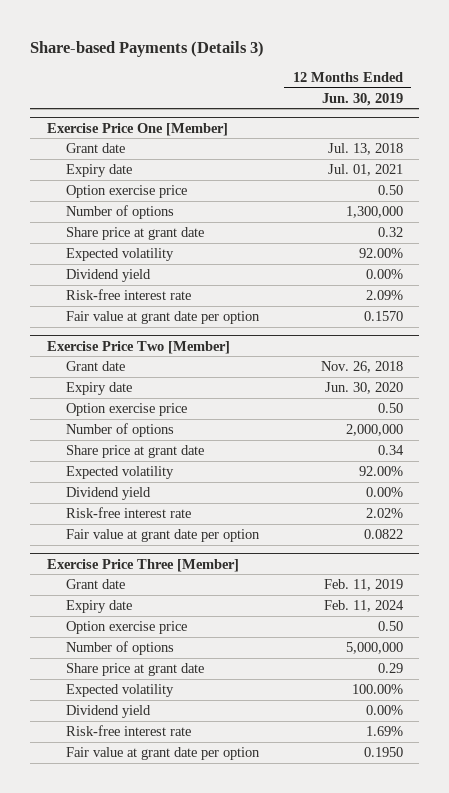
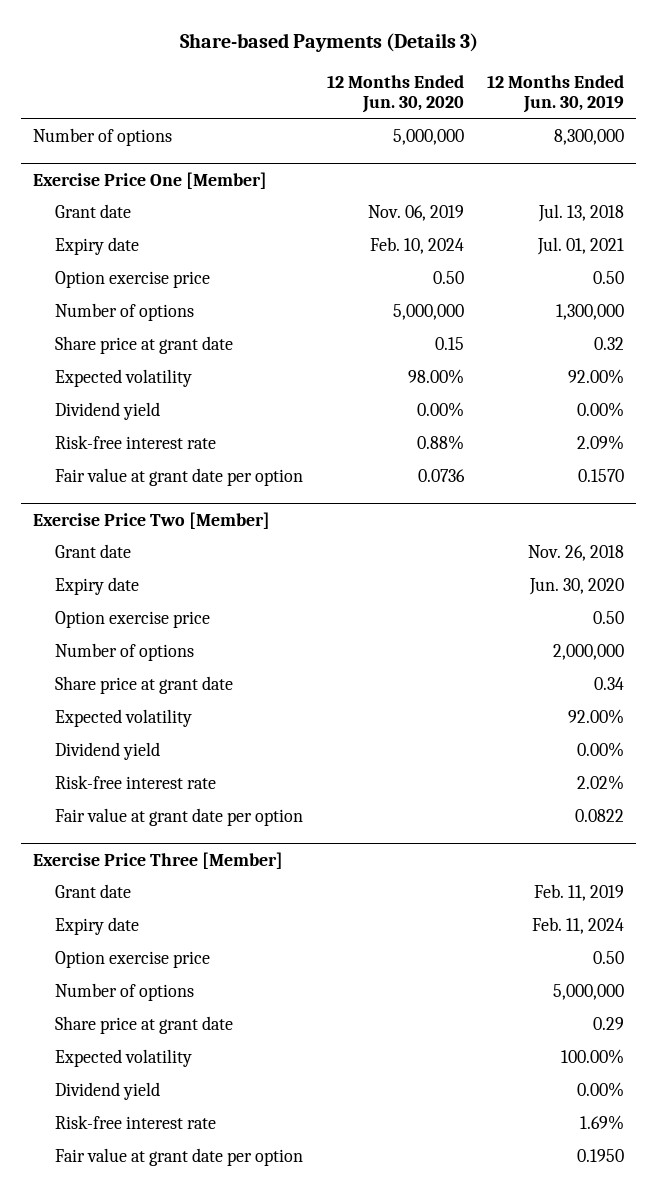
- | 12 Months Ended Jun. 30, 2019
+ | 12 Months Ended Jun. 30, 2020 | 12 Months Ended Jun. 30, 2019
+ Number of options | 5,000,000 | 8,300,000

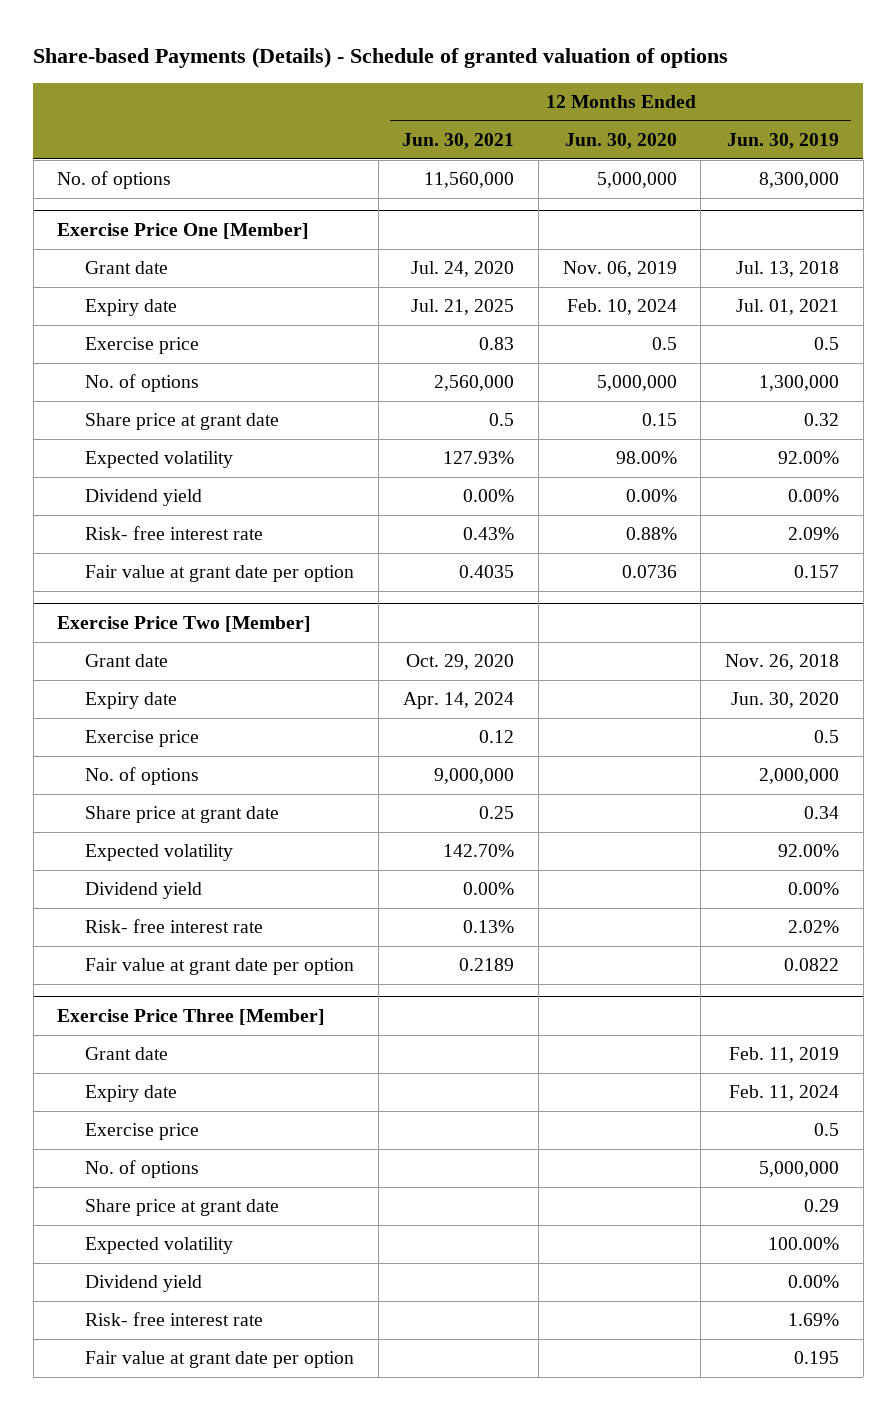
- Share-based Payments (Details 3)
+ Share-based Payments (Details) - Schedule of granted valuation of options
- | 12 Months Ended Jun. 30, 2020 | 12 Months Ended Jun. 30, 2019
+ | 12 Months Ended Jun. 30, 2021 | 12 Months Ended Jun. 30, 2020 | 12 Months Ended Jun. 30, 2019
- Number of options | 5,000,000 | 8,300,000
+ No. of options | 11,560,000 | 5,000,000 | 8,300,000
@ Exercise Price One [Member]
- Option exercise price | 0.50 | 0.50
- Number of options | 5,000,000 | 1,300,000
+ Exercise price | 0.83 | 0.5 | 0.5
+ No. of options | 2,560,000 | 5,000,000 | 1,300,000
- Risk-free interest rate | 0.88% | 2.09%
- Fair value at grant date per option | 0.0736 | 0.1570
+ Risk- free interest rate | 0.43% | 0.88% | 2.09%
+ Fair value at grant date per option | 0.4035 | 0.0736 | 0.157
@ Exercise Price Two [Member]
- Option exercise price | | 0.50
- Number of options | | 2,000,000
+ Exercise price | 0.12 | | 0.5
+ No. of options | 9,000,000 | | 2,000,000
- Risk-free interest rate | | 2.02%
+ Risk- free interest rate | 0.13% | | 2.02%
@ Exercise Price Three [Member]
- Option exercise price | | 0.50
- Number of options | | 5,000,000
+ Exercise price | | | 0.5
+ No. of options | | | 5,000,000
- Risk-free interest rate | | 1.69%
- Fair value at grant date per option | | 0.1950
+ Risk- free interest rate | | | 1.69%
+ Fair value at grant date per option | | | 0.195

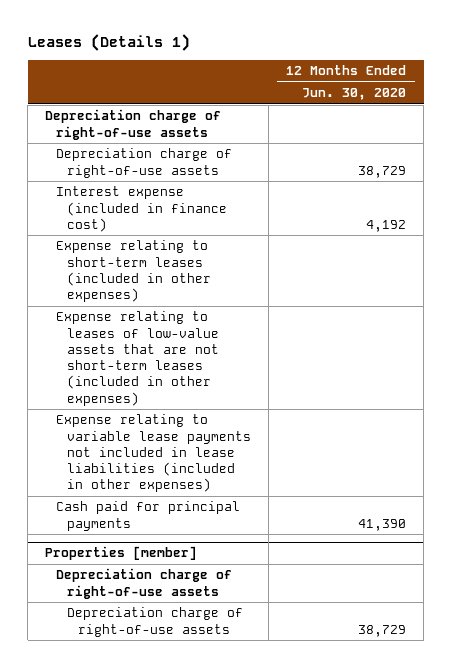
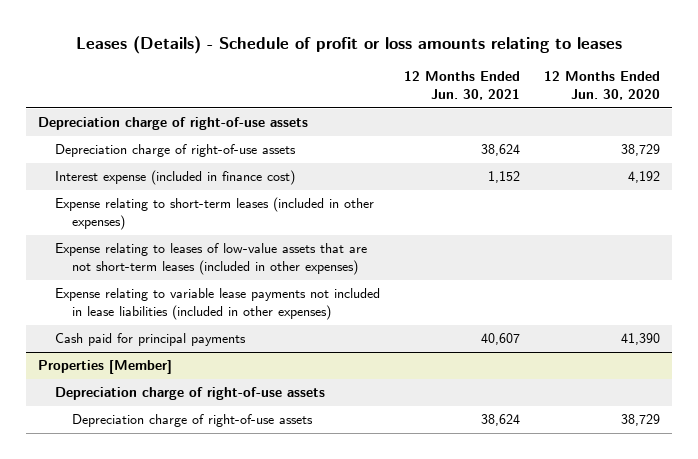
- Leases (Details 1)
+ Leases (Details) - Schedule of profit or loss amounts relating to leases
- | 12 Months Ended Jun. 30, 2020
+ | 12 Months Ended Jun. 30, 2021 | 12 Months Ended Jun. 30, 2020
- Properties [member]
+ Properties [Member]

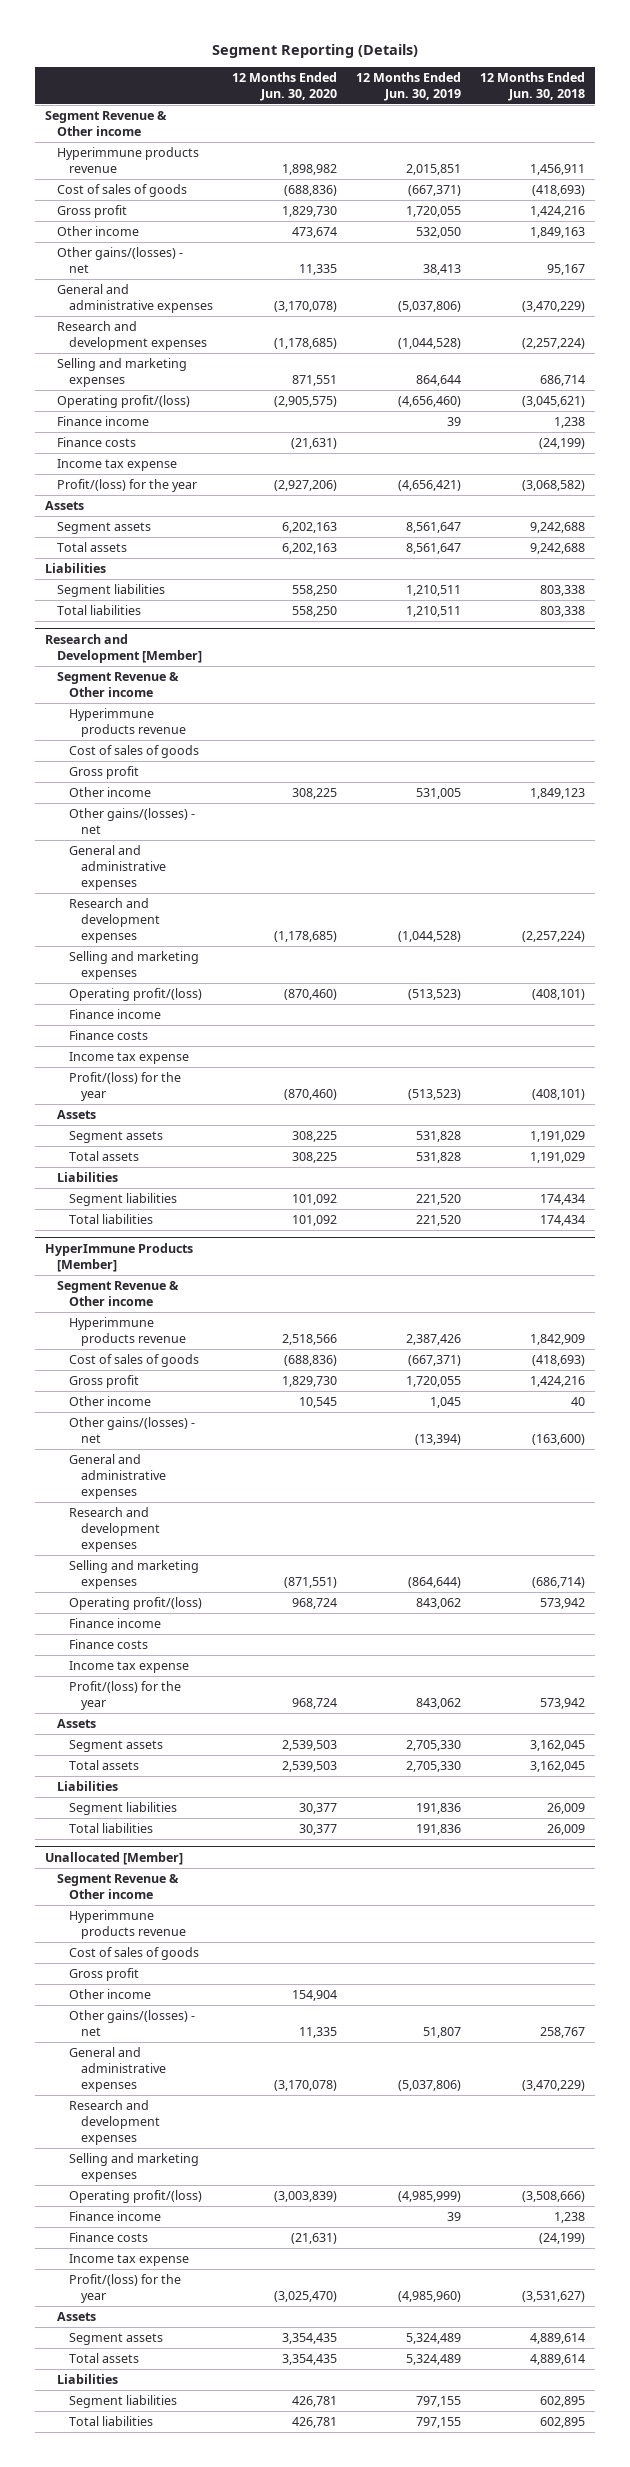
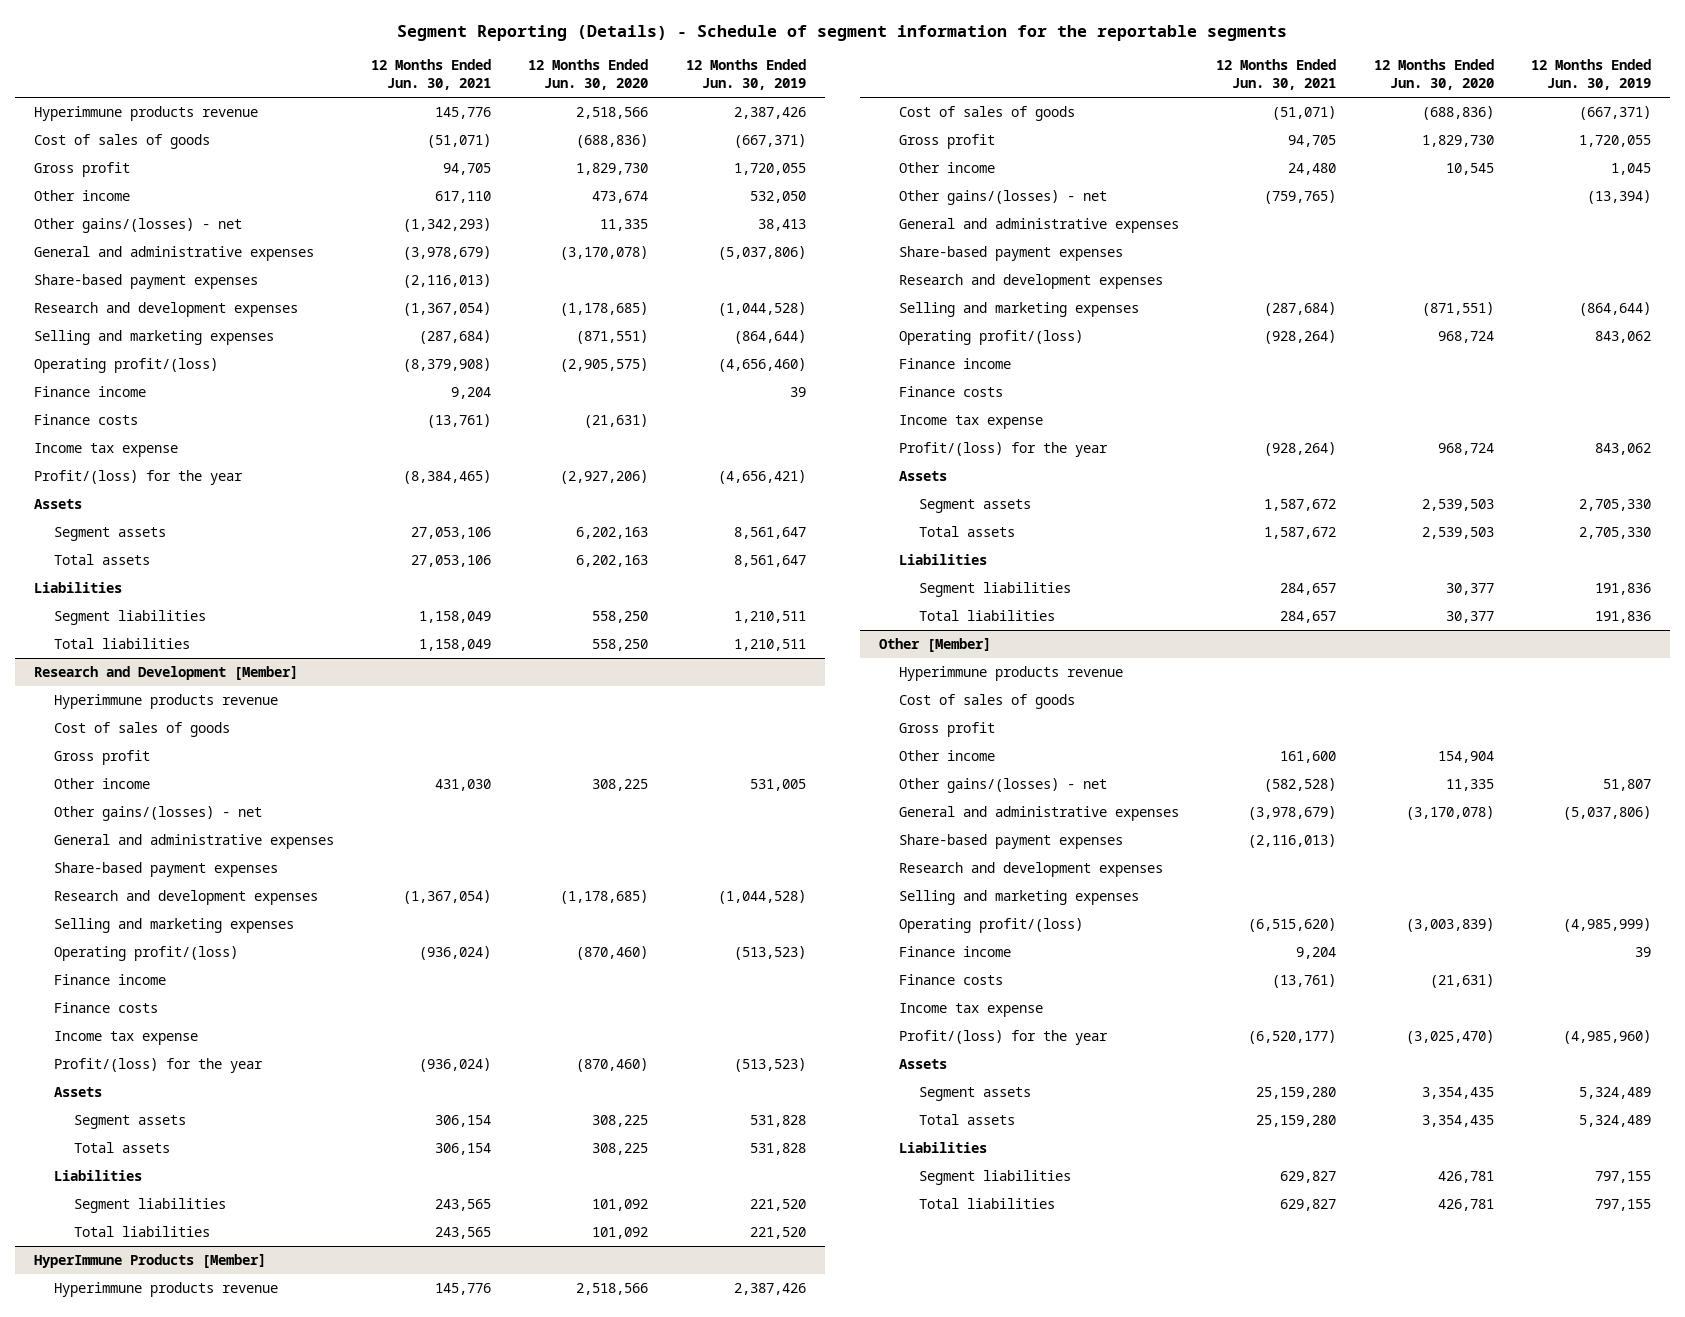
- Segment Reporting (Details)
+ Segment Reporting (Details) - Schedule of segment information for the reportable segments
- | 12 Months Ended Jun. 30, 2020 | 12 Months Ended Jun. 30, 2019 | 12 Months Ended Jun. 30, 2018
+ | 12 Months Ended Jun. 30, 2021 | 12 Months Ended Jun. 30, 2020 | 12 Months Ended Jun. 30, 2019
- Segment Revenue & Other income
- Hyperimmune products revenue | 1,898,982 | 2,015,851 | 1,456,911
+ Hyperimmune products revenue | 145,776 | 2,518,566 | 2,387,426
+ Share-based payment expenses | (2,116,013) | |
- Selling and marketing expenses | 871,551 | 864,644 | 686,714
+ Selling and marketing expenses | (287,684) | (871,551) | (864,644)
@ Research and Development [Member]
- Segment Revenue & Other income
+ Share-based payment expenses
@ HyperImmune Products [Member]
- Segment Revenue & Other income
+ Share-based payment expenses
- Unallocated [Member]
- Segment Revenue & Other income
+ Other [Member]
+ Share-based payment expenses | (2,116,013) | |

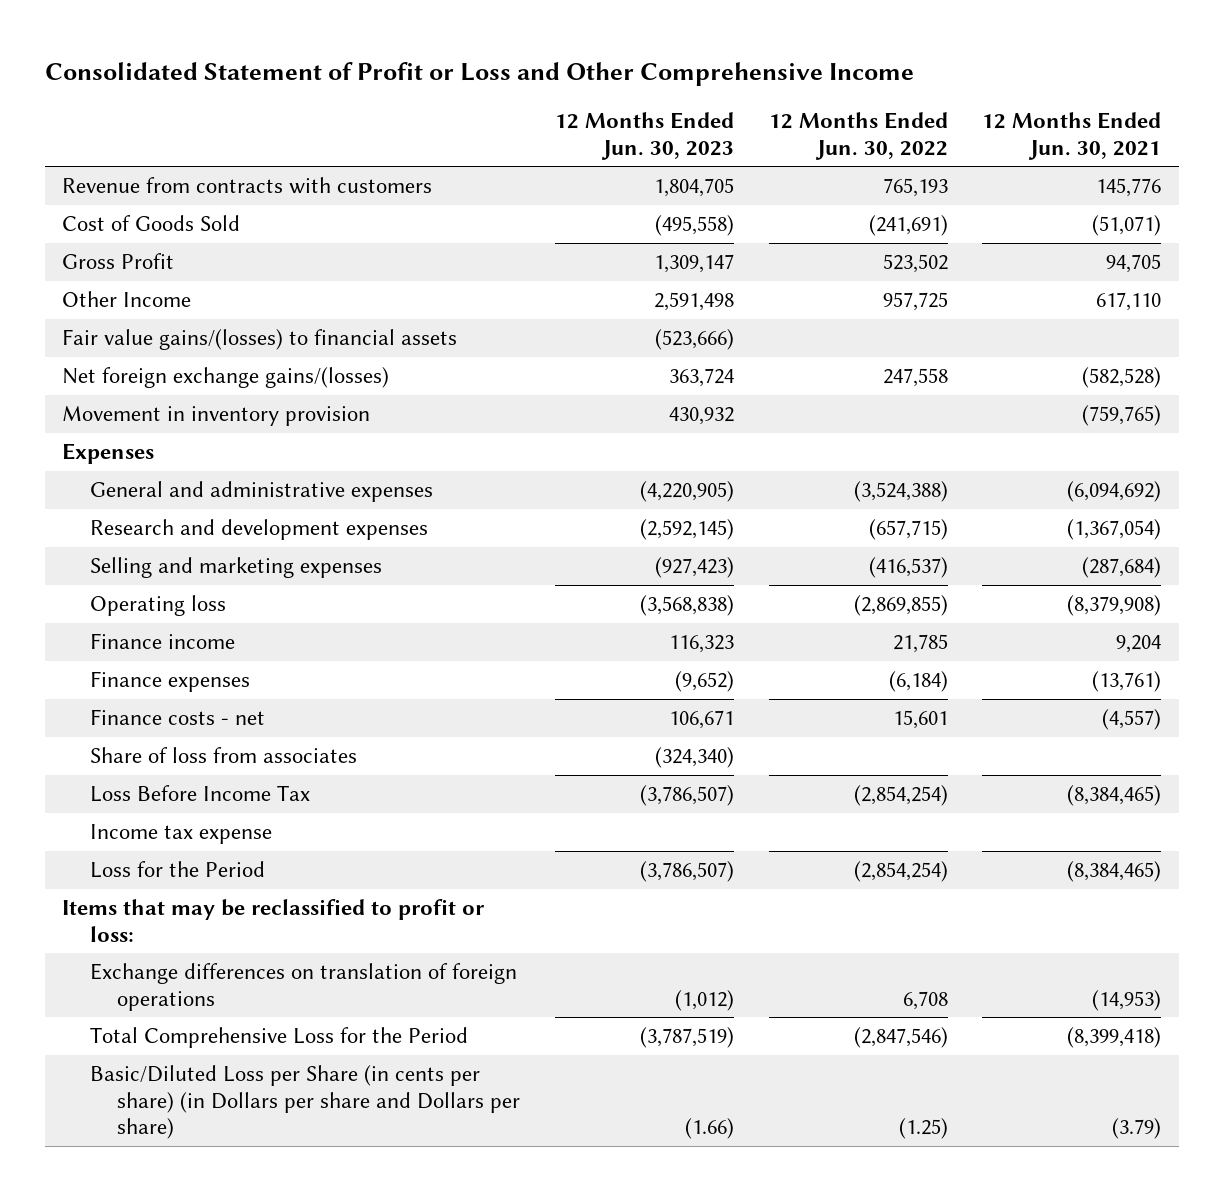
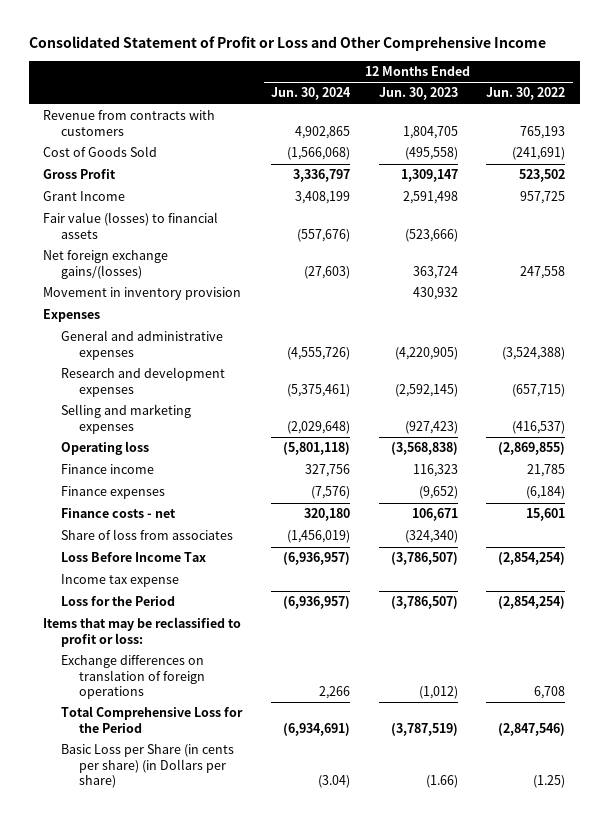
- | 12 Months Ended Jun. 30, 2023 | 12 Months Ended Jun. 30, 2022 | 12 Months Ended Jun. 30, 2021
+ | 12 Months Ended Jun. 30, 2024 | 12 Months Ended Jun. 30, 2023 | 12 Months Ended Jun. 30, 2022
- Other Income | 2,591,498 | 957,725 | 617,110
- Fair value gains/(losses) to financial assets | (523,666) | |
+ Grant Income | 3,408,199 | 2,591,498 | 957,725
+ Fair value (losses) to financial assets | (557,676) | (523,666) |
- Basic/Diluted Loss per Share (in cents per share) (in Dollars per share and Dollars per share) | (1.66) | (1.25) | (3.79)
+ Basic Loss per Share (in cents per share) (in Dollars per share) | (3.04) | (1.66) | (1.25)

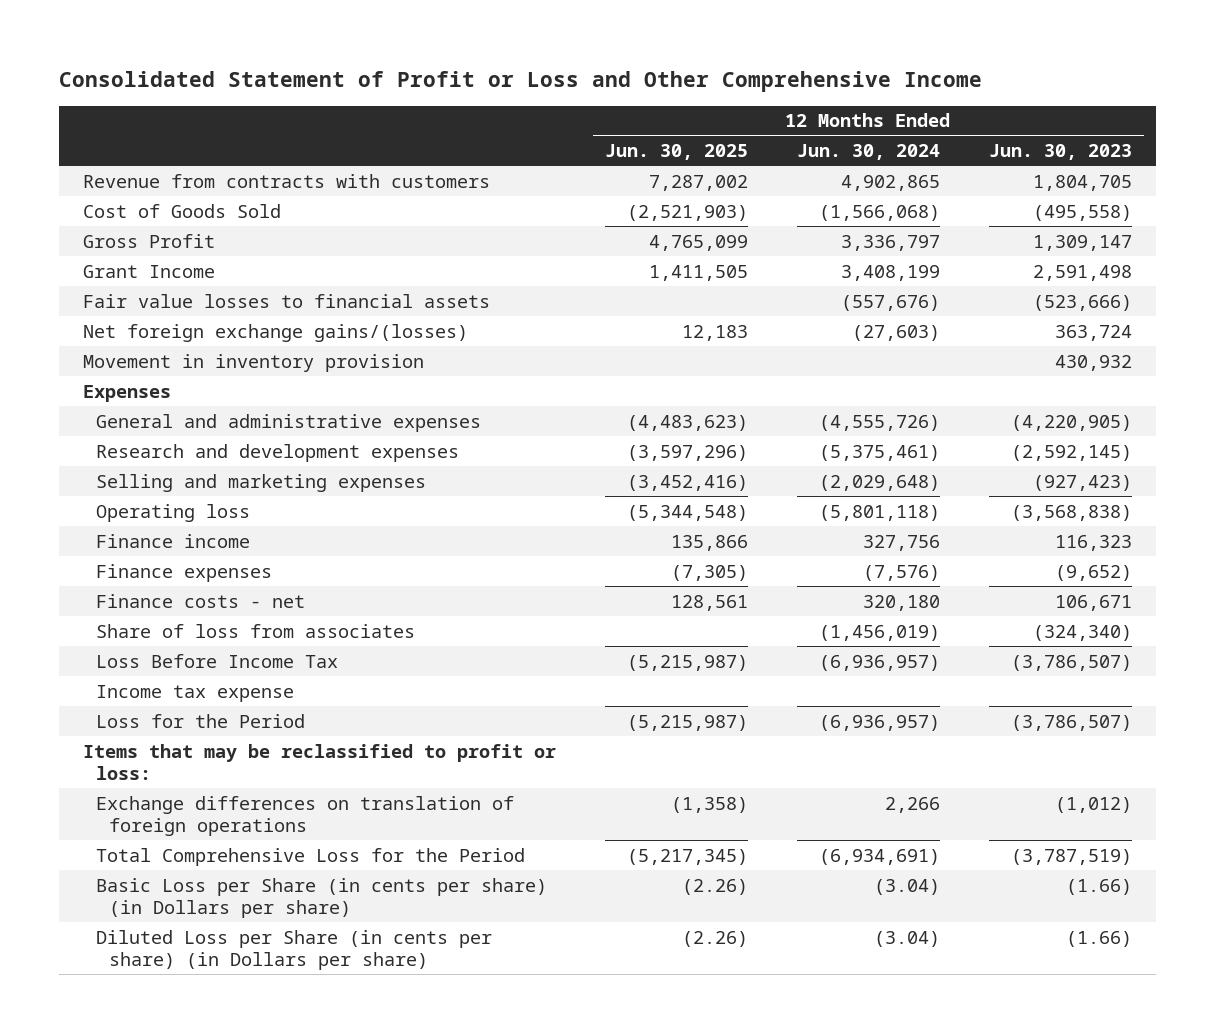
- | 12 Months Ended Jun. 30, 2024 | 12 Months Ended Jun. 30, 2023 | 12 Months Ended Jun. 30, 2022
+ | 12 Months Ended Jun. 30, 2025 | 12 Months Ended Jun. 30, 2024 | 12 Months Ended Jun. 30, 2023
- Fair value (losses) to financial assets | (557,676) | (523,666) |
+ Fair value losses to financial assets | | (557,676) | (523,666)
+ Diluted Loss per Share (in cents per share) (in Dollars per share) | (2.26) | (3.04) | (1.66)

